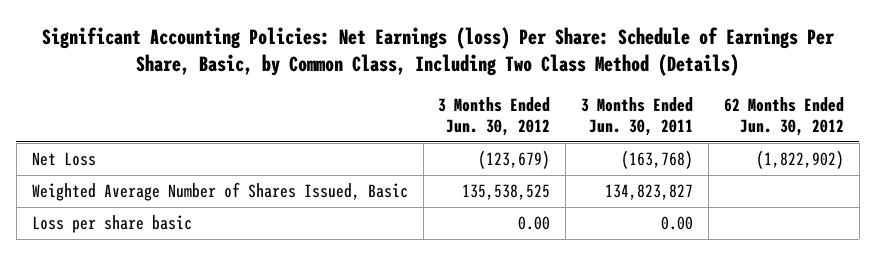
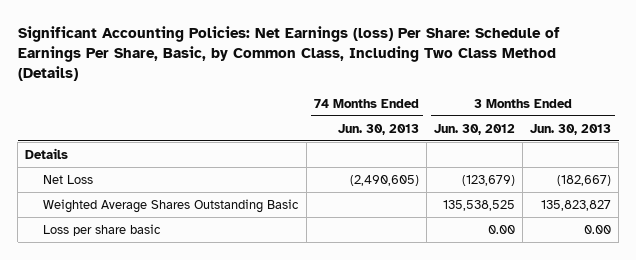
- | 3 Months Ended Jun. 30, 2012 | 3 Months Ended Jun. 30, 2011 | 62 Months Ended Jun. 30, 2012
+ | 74 Months Ended Jun. 30, 2013 | 3 Months Ended Jun. 30, 2012 | 3 Months Ended Jun. 30, 2013
+ Details
- Weighted Average Number of Shares Issued, Basic | 135,538,525 | 134,823,827 |
+ Weighted Average Shares Outstanding Basic | | 135,538,525 | 135,823,827

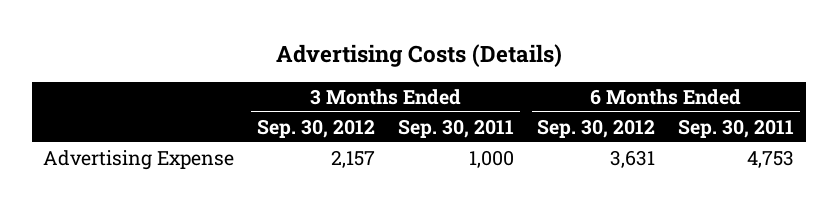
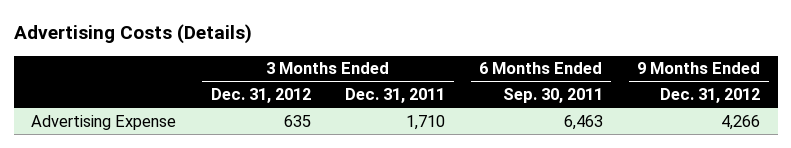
- | 3 Months Ended Sep. 30, 2012 | 3 Months Ended Sep. 30, 2011 | 6 Months Ended Sep. 30, 2012 | 6 Months Ended Sep. 30, 2011
+ | 3 Months Ended Dec. 31, 2012 | 3 Months Ended Dec. 31, 2011 | 6 Months Ended Sep. 30, 2011 | 9 Months Ended Dec. 31, 2012
- Advertising Expense | 2,157 | 1,000 | 3,631 | 4,753
+ Advertising Expense | 635 | 1,710 | 6,463 | 4,266

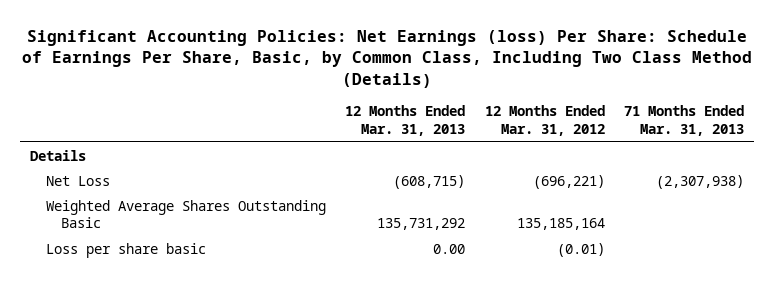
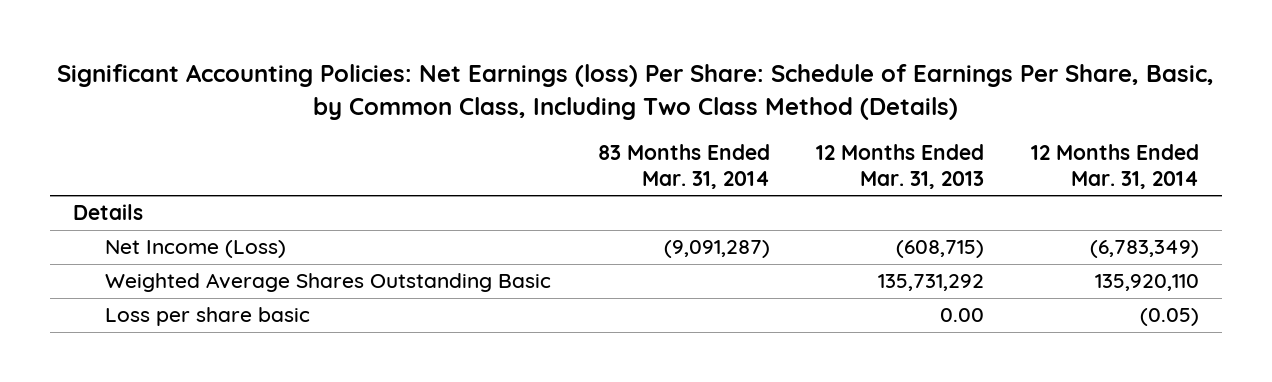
- | 12 Months Ended Mar. 31, 2013 | 12 Months Ended Mar. 31, 2012 | 71 Months Ended Mar. 31, 2013
+ | 83 Months Ended Mar. 31, 2014 | 12 Months Ended Mar. 31, 2013 | 12 Months Ended Mar. 31, 2014
- Net Loss | (608,715) | (696,221) | (2,307,938)
+ Net Income (Loss) | (9,091,287) | (608,715) | (6,783,349)

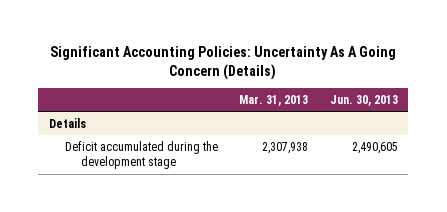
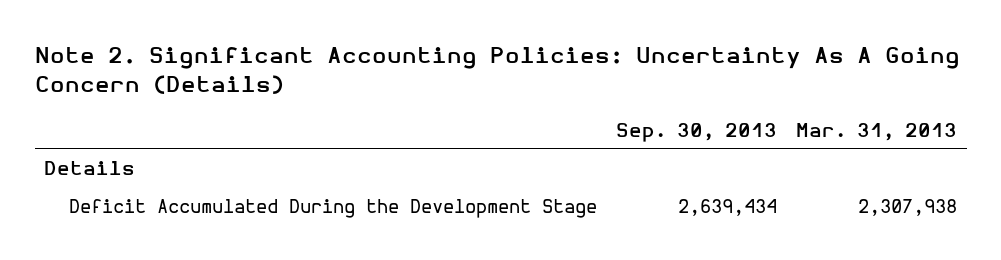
- Significant Accounting Policies: Uncertainty As A Going Concern (Details)
+ Note 2. Significant Accounting Policies: Uncertainty As A Going Concern (Details)
- | Mar. 31, 2013 | Jun. 30, 2013
+ | Sep. 30, 2013 | Mar. 31, 2013
- Deficit accumulated during the development stage | 2,307,938 | 2,490,605
+ Deficit Accumulated During the Development Stage | 2,639,434 | 2,307,938

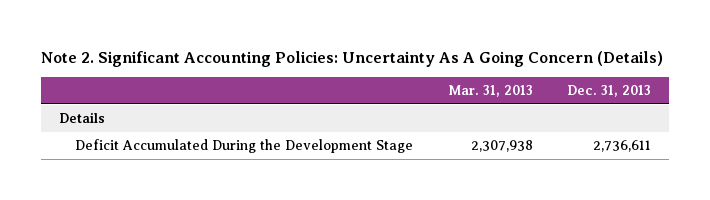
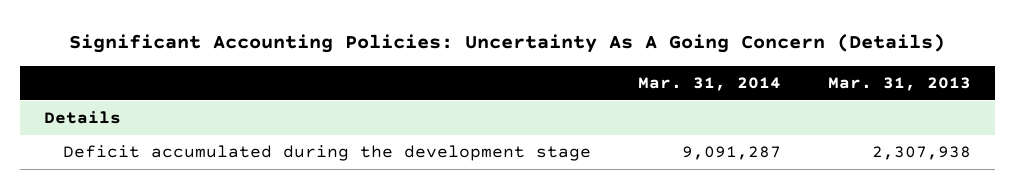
- Note 2. Significant Accounting Policies: Uncertainty As A Going Concern (Details)
+ Significant Accounting Policies: Uncertainty As A Going Concern (Details)
- | Mar. 31, 2013 | Dec. 31, 2013
+ | Mar. 31, 2014 | Mar. 31, 2013
- Deficit Accumulated During the Development Stage | 2,307,938 | 2,736,611
+ Deficit accumulated during the development stage | 9,091,287 | 2,307,938

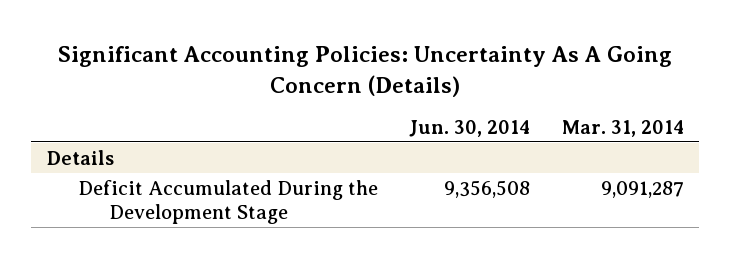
- | Mar. 31, 2014 | Mar. 31, 2013
+ | Jun. 30, 2014 | Mar. 31, 2014
- Deficit accumulated during the development stage | 9,091,287 | 2,307,938
+ Deficit Accumulated During the Development Stage | 9,356,508 | 9,091,287

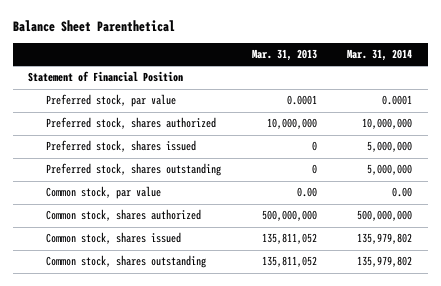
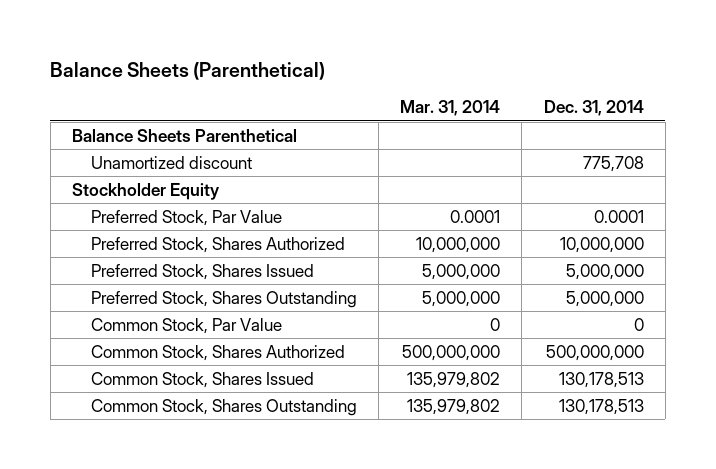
- Balance Sheet Parenthetical
+ Balance Sheets (Parenthetical)
- | Mar. 31, 2013 | Mar. 31, 2014
+ | Mar. 31, 2014 | Dec. 31, 2014
- Statement of Financial Position
- Preferred stock, par value | 0.0001 | 0.0001
- Preferred stock, shares authorized | 10,000,000 | 10,000,000
- Preferred stock, shares issued | 0 | 5,000,000
- Preferred stock, shares outstanding | 0 | 5,000,000
- Common stock, par value | 0.00 | 0.00
- Common stock, shares authorized | 500,000,000 | 500,000,000
- Common stock, shares issued | 135,811,052 | 135,979,802
- Common stock, shares outstanding | 135,811,052 | 135,979,802
+ Balance Sheets Parenthetical
+ Unamortized discount | | 775,708
+ Stockholder Equity
+ Preferred Stock, Par Value | 0.0001 | 0.0001
+ Preferred Stock, Shares Authorized | 10,000,000 | 10,000,000
+ Preferred Stock, Shares Issued | 5,000,000 | 5,000,000
+ Preferred Stock, Shares Outstanding | 5,000,000 | 5,000,000
+ Common Stock, Par Value | 0 | 0
+ Common Stock, Shares Authorized | 500,000,000 | 500,000,000
+ Common Stock, Shares Issued | 135,979,802 | 130,178,513
+ Common Stock, Shares Outstanding | 135,979,802 | 130,178,513

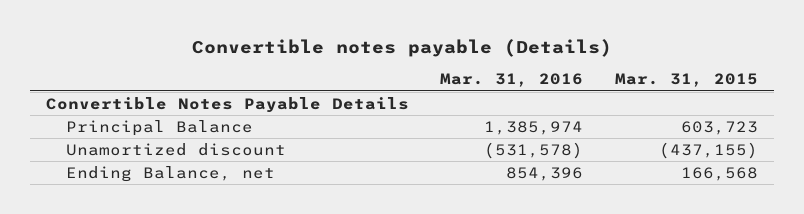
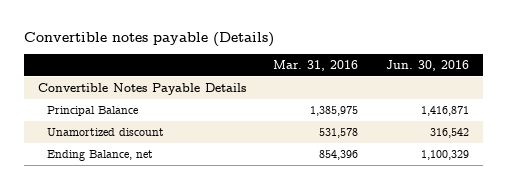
- | Mar. 31, 2016 | Mar. 31, 2015
+ | Mar. 31, 2016 | Jun. 30, 2016
- Principal Balance | 1,385,974 | 603,723
- Unamortized discount | (531,578) | (437,155)
+ Principal Balance | 1,385,975 | 1,416,871
+ Unamortized discount | 531,578 | 316,542

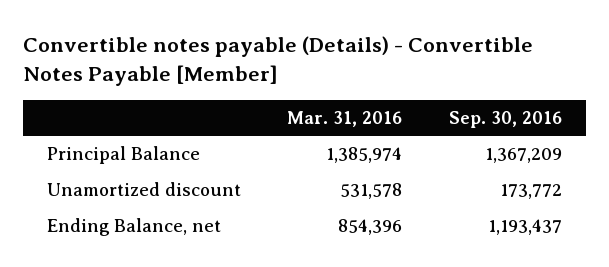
- Convertible notes payable (Details)
+ Convertible notes payable (Details) - Convertible Notes Payable [Member]
- | Mar. 31, 2016 | Jun. 30, 2016
+ | Mar. 31, 2016 | Sep. 30, 2016
- Convertible Notes Payable Details
- Principal Balance | 1,385,975 | 1,416,871
+ Principal Balance | 1,385,974 | 1,367,209

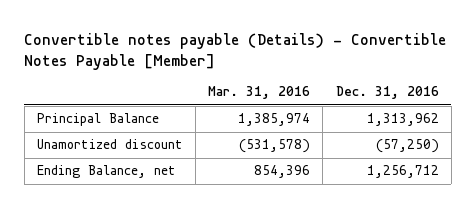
- | Mar. 31, 2016 | Sep. 30, 2016
+ | Mar. 31, 2016 | Dec. 31, 2016
- Unamortized discount | 531,578 | 173,772
+ Unamortized discount | (531,578) | (57,250)

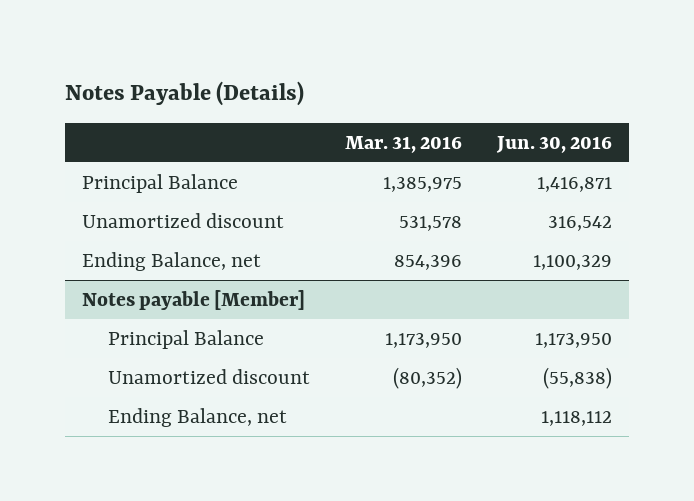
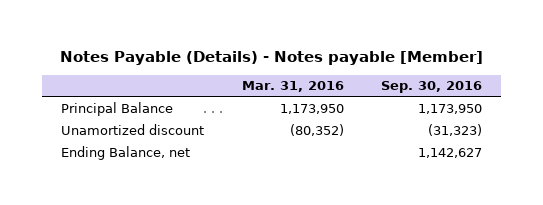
- Notes Payable (Details)
+ Notes Payable (Details) - Notes payable [Member]
- | Mar. 31, 2016 | Jun. 30, 2016
+ | Mar. 31, 2016 | Sep. 30, 2016
- Principal Balance | 1,385,975 | 1,416,871
- Unamortized discount | 531,578 | 316,542
- Ending Balance, net | 854,396 | 1,100,329
- Notes payable [Member]

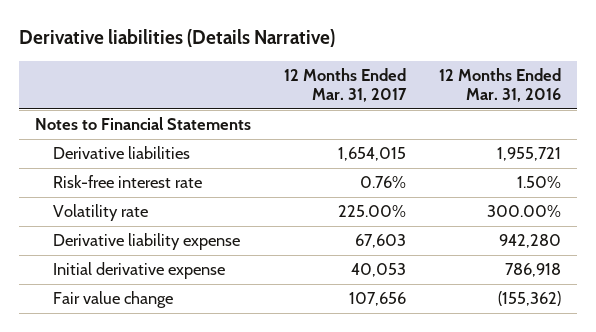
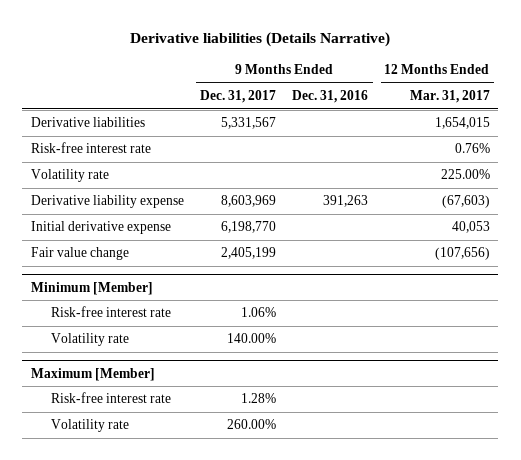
- | 12 Months Ended Mar. 31, 2017 | 12 Months Ended Mar. 31, 2016
+ | 9 Months Ended Dec. 31, 2017 | 9 Months Ended Dec. 31, 2016 | 12 Months Ended Mar. 31, 2017
- Notes to Financial Statements
- Derivative liability expense | 67,603 | 942,280
+ Derivative liability expense | 8,603,969 | 391,263 | (67,603)
- Fair value change | 107,656 | (155,362)
+ Fair value change | 2,405,199 | | (107,656)
+ Minimum [Member]
+ Risk-free interest rate | 1.06% | |
+ Volatility rate | 140.00% | |
+ Maximum [Member]
+ Risk-free interest rate | 1.28% | |
+ Volatility rate | 260.00% | |

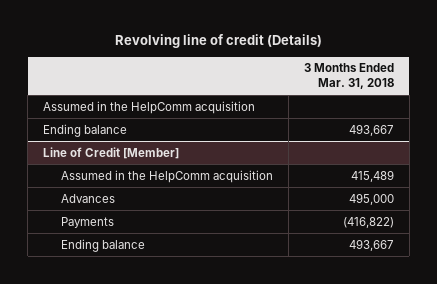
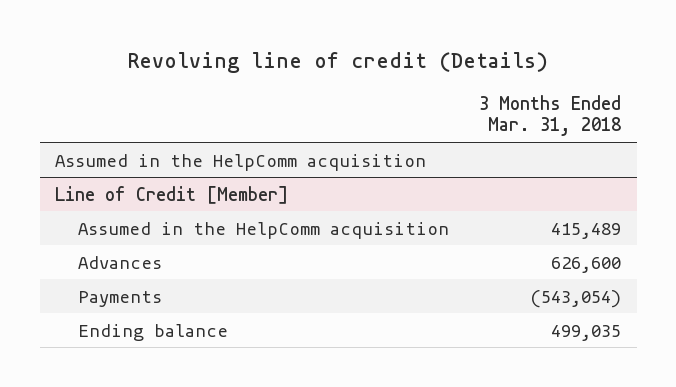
- Ending balance | 493,667
@ Line of Credit [Member]
- Advances | 495,000
- Payments | (416,822)
- Ending balance | 493,667
+ Advances | 626,600
+ Payments | (543,054)
+ Ending balance | 499,035

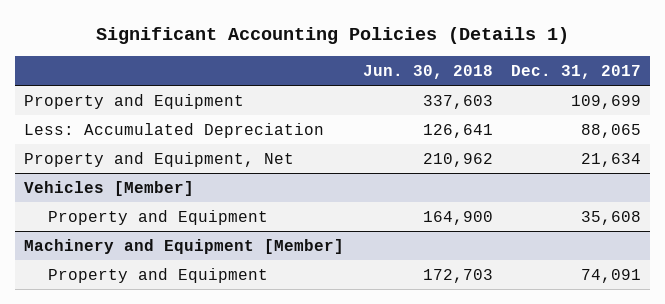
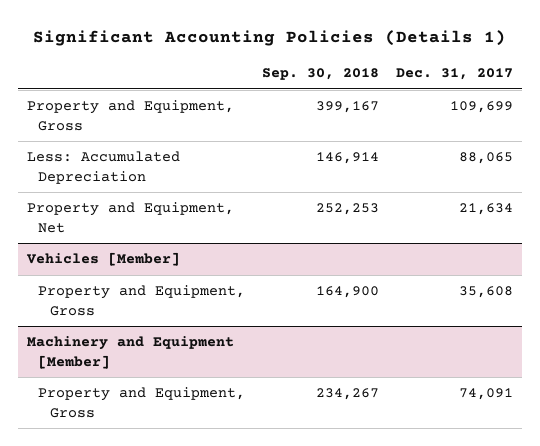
- | Jun. 30, 2018 | Dec. 31, 2017
+ | Sep. 30, 2018 | Dec. 31, 2017
- Property and Equipment | 337,603 | 109,699
+ Property and Equipment, Gross | 399,167 | 109,699
@ Vehicles [Member]
- Property and Equipment | 164,900 | 35,608
+ Property and Equipment, Gross | 164,900 | 35,608
@ Machinery and Equipment [Member]
- Property and Equipment | 172,703 | 74,091
+ Property and Equipment, Gross | 234,267 | 74,091

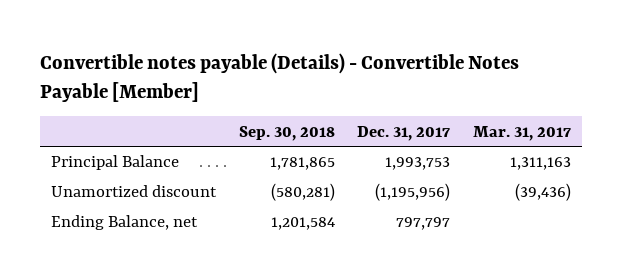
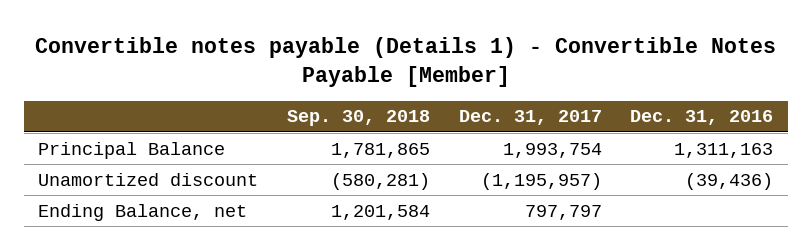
- Convertible notes payable (Details) - Convertible Notes Payable [Member]
+ Convertible notes payable (Details 1) - Convertible Notes Payable [Member]
- | Sep. 30, 2018 | Dec. 31, 2017 | Mar. 31, 2017
+ | Sep. 30, 2018 | Dec. 31, 2017 | Dec. 31, 2016
- Principal Balance | 1,781,865 | 1,993,753 | 1,311,163
- Unamortized discount | (580,281) | (1,195,956) | (39,436)
+ Principal Balance | 1,781,865 | 1,993,754 | 1,311,163
+ Unamortized discount | (580,281) | (1,195,957) | (39,436)

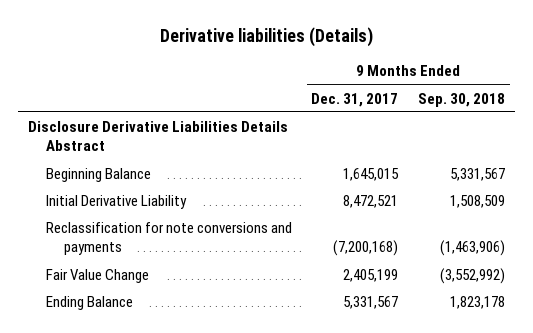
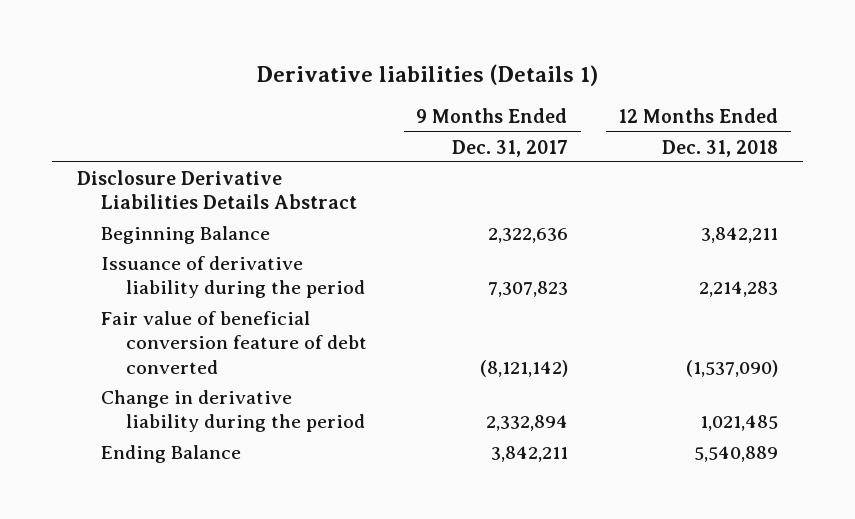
- Derivative liabilities (Details)
+ Derivative liabilities (Details 1)
- | 9 Months Ended Dec. 31, 2017 | 9 Months Ended Sep. 30, 2018
+ | 9 Months Ended Dec. 31, 2017 | 12 Months Ended Dec. 31, 2018
- Beginning Balance | 1,645,015 | 5,331,567
- Initial Derivative Liability | 8,472,521 | 1,508,509
- Reclassification for note conversions and payments | (7,200,168) | (1,463,906)
- Fair Value Change | 2,405,199 | (3,552,992)
- Ending Balance | 5,331,567 | 1,823,178
+ Beginning Balance | 2,322,636 | 3,842,211
+ Issuance of derivative liability during the period | 7,307,823 | 2,214,283
+ Fair value of beneficial conversion feature of debt converted | (8,121,142) | (1,537,090)
+ Change in derivative liability during the period | 2,332,894 | 1,021,485
+ Ending Balance | 3,842,211 | 5,540,889

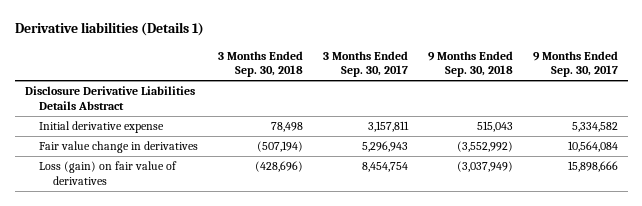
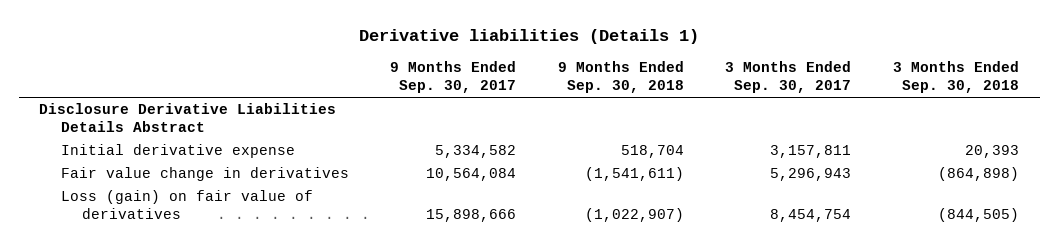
- | 3 Months Ended Sep. 30, 2018 | 3 Months Ended Sep. 30, 2017 | 9 Months Ended Sep. 30, 2018 | 9 Months Ended Sep. 30, 2017
+ | 9 Months Ended Sep. 30, 2017 | 9 Months Ended Sep. 30, 2018 | 3 Months Ended Sep. 30, 2017 | 3 Months Ended Sep. 30, 2018
- Initial derivative expense | 78,498 | 3,157,811 | 515,043 | 5,334,582
- Fair value change in derivatives | (507,194) | 5,296,943 | (3,552,992) | 10,564,084
- Loss (gain) on fair value of derivatives | (428,696) | 8,454,754 | (3,037,949) | 15,898,666
+ Initial derivative expense | 5,334,582 | 518,704 | 3,157,811 | 20,393
+ Fair value change in derivatives | 10,564,084 | (1,541,611) | 5,296,943 | (864,898)
+ Loss (gain) on fair value of derivatives | 15,898,666 | (1,022,907) | 8,454,754 | (844,505)

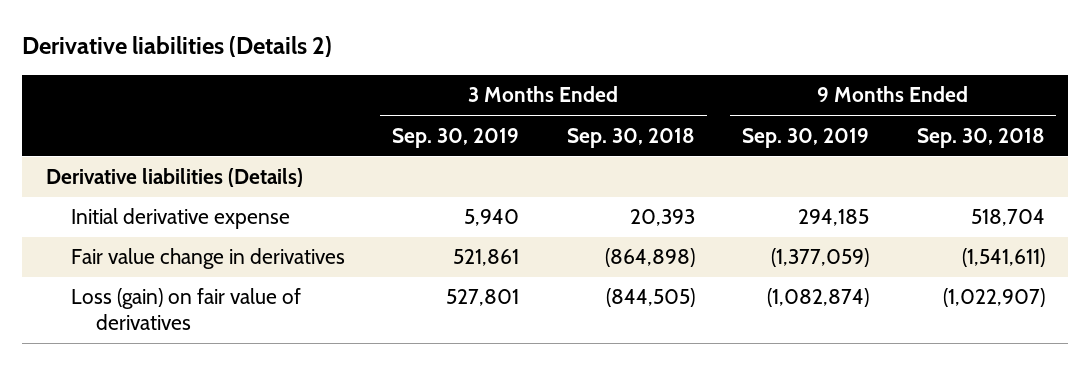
- Derivative liabilities (Details 1)
+ Derivative liabilities (Details 2)
- | 9 Months Ended Sep. 30, 2017 | 9 Months Ended Sep. 30, 2018 | 3 Months Ended Sep. 30, 2017 | 3 Months Ended Sep. 30, 2018
+ | 3 Months Ended Sep. 30, 2019 | 3 Months Ended Sep. 30, 2018 | 9 Months Ended Sep. 30, 2019 | 9 Months Ended Sep. 30, 2018
- Disclosure Derivative Liabilities Details Abstract
+ Derivative liabilities (Details)

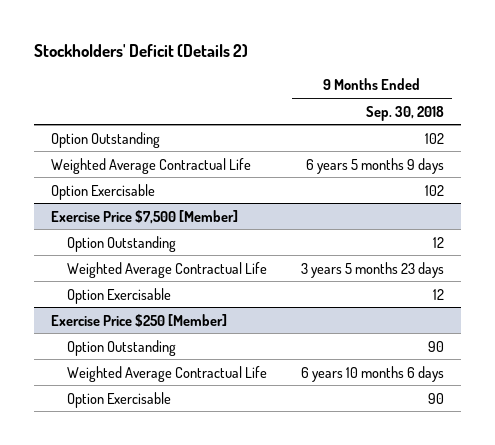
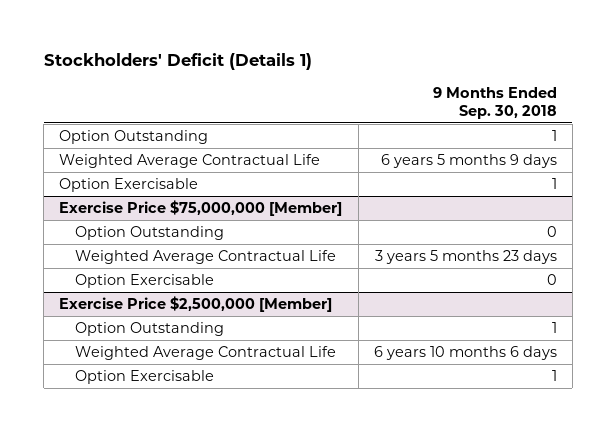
- Stockholders' Deficit (Details 2)
+ Stockholders' Deficit (Details 1)
- Option Outstanding | 102
+ Option Outstanding | 1
- Option Exercisable | 102
- Exercise Price $7,500 [Member]
- Option Outstanding | 12
+ Option Exercisable | 1
+ Exercise Price $75,000,000 [Member]
+ Option Outstanding | 0
- Option Exercisable | 12
- Exercise Price $250 [Member]
- Option Outstanding | 90
+ Option Exercisable | 0
+ Exercise Price $2,500,000 [Member]
+ Option Outstanding | 1
- Option Exercisable | 90
+ Option Exercisable | 1

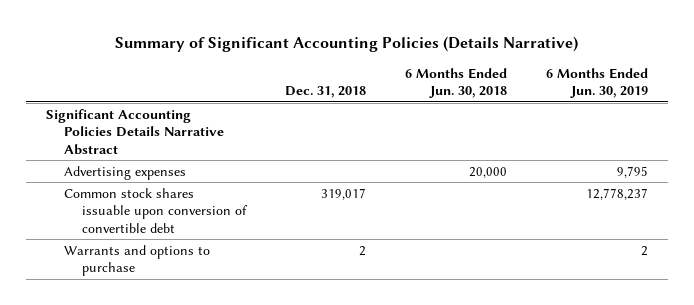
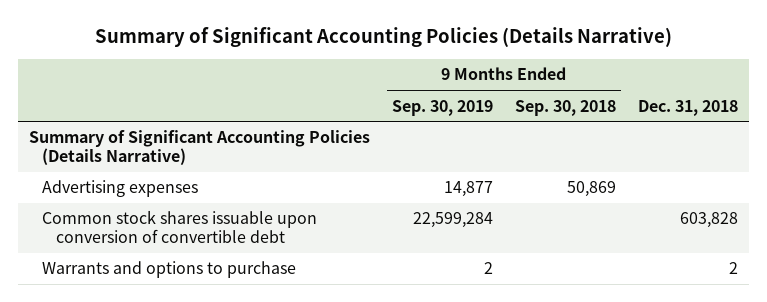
- | Dec. 31, 2018 | 6 Months Ended Jun. 30, 2018 | 6 Months Ended Jun. 30, 2019
+ | 9 Months Ended Sep. 30, 2019 | 9 Months Ended Sep. 30, 2018 | Dec. 31, 2018
- Significant Accounting Policies Details Narrative Abstract
+ Summary of Significant Accounting Policies (Details Narrative)
- Common stock shares issuable upon conversion of convertible debt | 319,017 | | 12,778,237
+ Common stock shares issuable upon conversion of convertible debt | 22,599,284 | | 603,828

